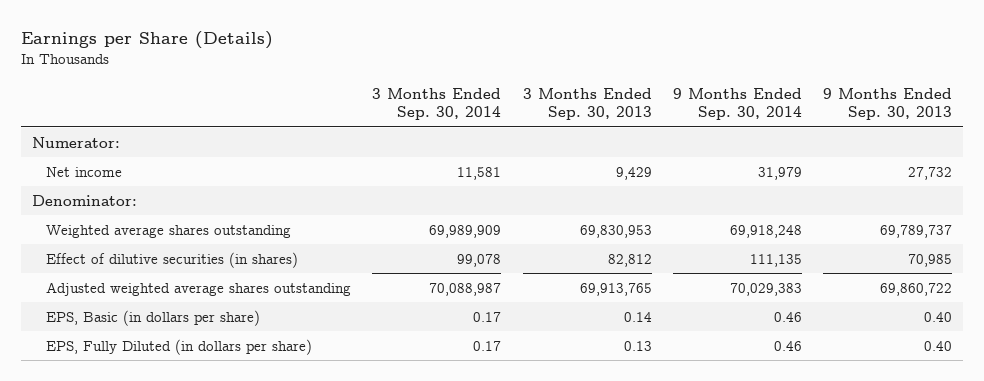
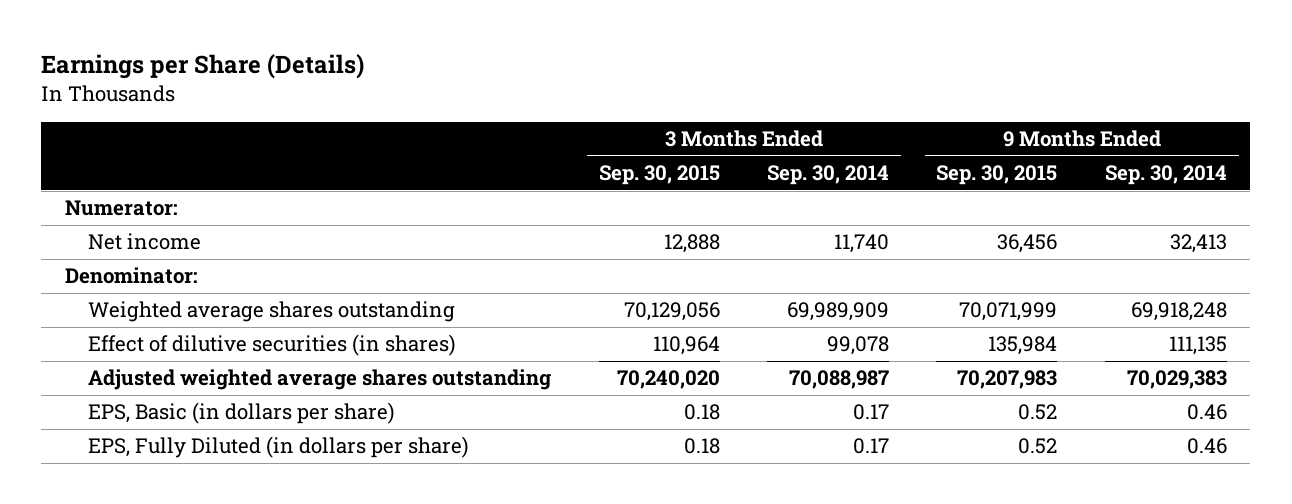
- | 3 Months Ended Sep. 30, 2014 | 3 Months Ended Sep. 30, 2013 | 9 Months Ended Sep. 30, 2014 | 9 Months Ended Sep. 30, 2013
+ | 3 Months Ended Sep. 30, 2015 | 3 Months Ended Sep. 30, 2014 | 9 Months Ended Sep. 30, 2015 | 9 Months Ended Sep. 30, 2014
- Net income | 11,581 | 9,429 | 31,979 | 27,732
+ Net income | 12,888 | 11,740 | 36,456 | 32,413

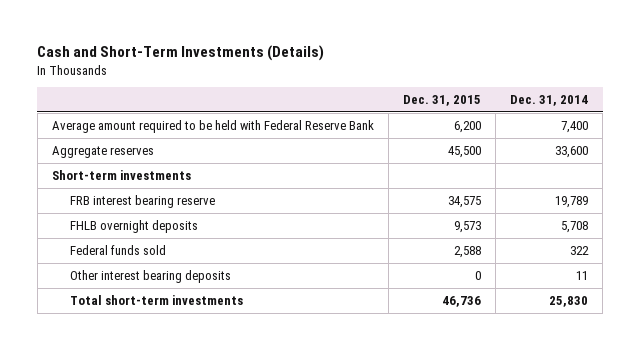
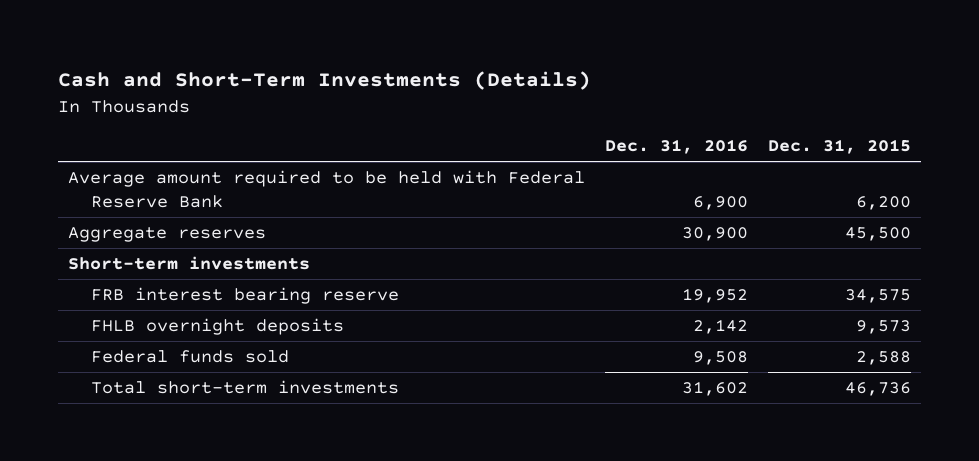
- | Dec. 31, 2015 | Dec. 31, 2014
+ | Dec. 31, 2016 | Dec. 31, 2015
- Other interest bearing deposits | 0 | 11

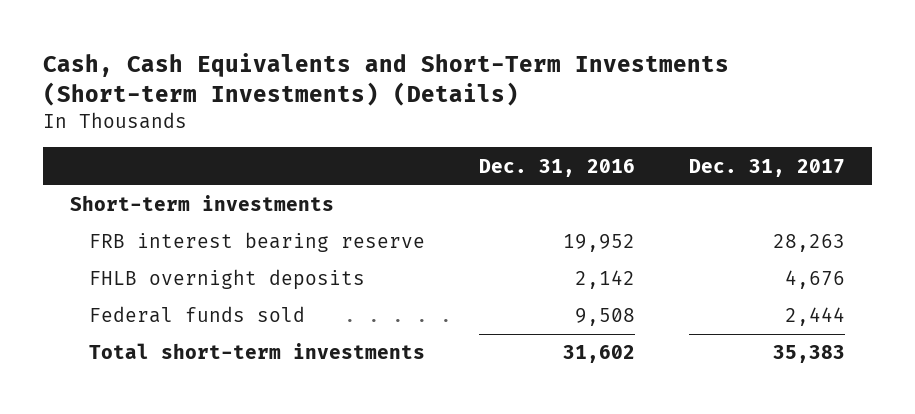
- Cash and Short-Term Investments (Details)
+ Cash, Cash Equivalents and Short-Term Investments (Short-term Investments) (Details)
- | Dec. 31, 2016 | Dec. 31, 2015
+ | Dec. 31, 2016 | Dec. 31, 2017
- Average amount required to be held with Federal Reserve Bank | 6,900 | 6,200
- Aggregate reserves | 30,900 | 45,500

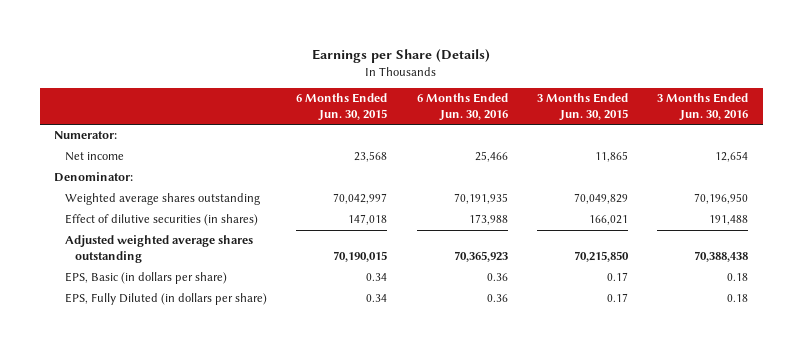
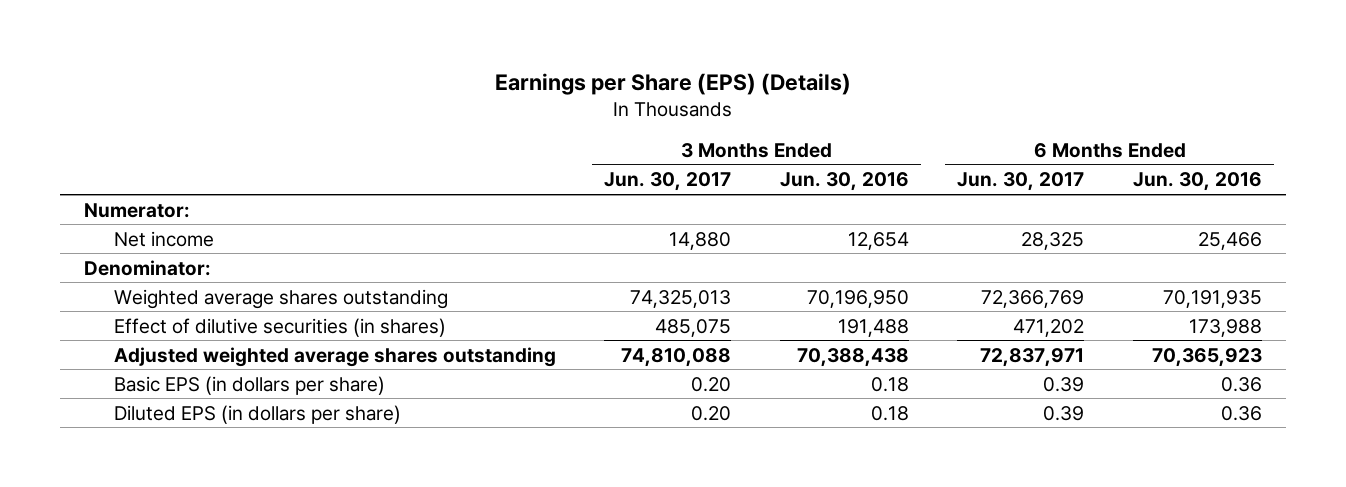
- Earnings per Share (Details)
+ Earnings per Share (EPS) (Details)
- | 6 Months Ended Jun. 30, 2015 | 6 Months Ended Jun. 30, 2016 | 3 Months Ended Jun. 30, 2015 | 3 Months Ended Jun. 30, 2016
+ | 3 Months Ended Jun. 30, 2017 | 3 Months Ended Jun. 30, 2016 | 6 Months Ended Jun. 30, 2017 | 6 Months Ended Jun. 30, 2016
- EPS, Basic (in dollars per share) | 0.34 | 0.36 | 0.17 | 0.18
- EPS, Fully Diluted (in dollars per share) | 0.34 | 0.36 | 0.17 | 0.18
+ Basic EPS (in dollars per share) | 0.20 | 0.18 | 0.39 | 0.36
+ Diluted EPS (in dollars per share) | 0.20 | 0.18 | 0.39 | 0.36

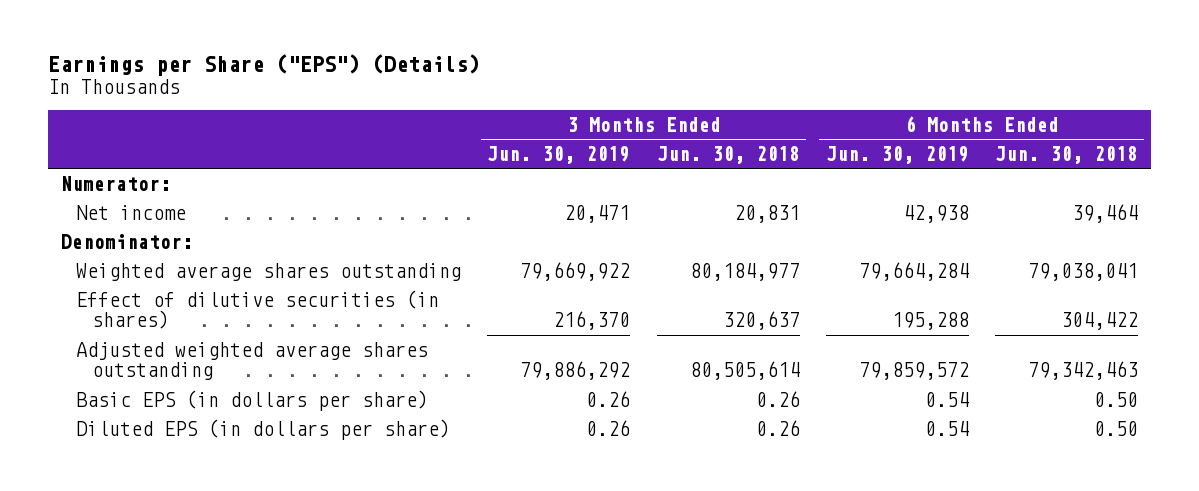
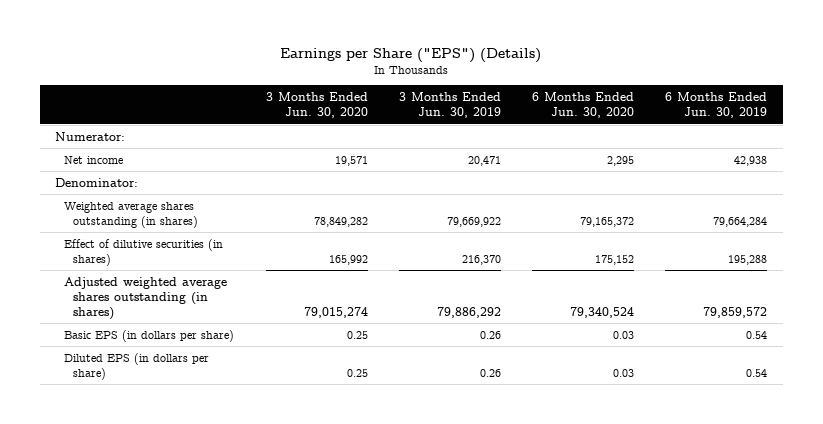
- | 3 Months Ended Jun. 30, 2019 | 3 Months Ended Jun. 30, 2018 | 6 Months Ended Jun. 30, 2019 | 6 Months Ended Jun. 30, 2018
+ | 3 Months Ended Jun. 30, 2020 | 3 Months Ended Jun. 30, 2019 | 6 Months Ended Jun. 30, 2020 | 6 Months Ended Jun. 30, 2019
- Weighted average shares outstanding | 79,669,922 | 80,184,977 | 79,664,284 | 79,038,041
+ Weighted average shares outstanding (in shares) | 78,849,282 | 79,669,922 | 79,165,372 | 79,664,284
- Adjusted weighted average shares outstanding | 79,886,292 | 80,505,614 | 79,859,572 | 79,342,463
+ Adjusted weighted average shares outstanding (in shares) | 79,015,274 | 79,886,292 | 79,340,524 | 79,859,572

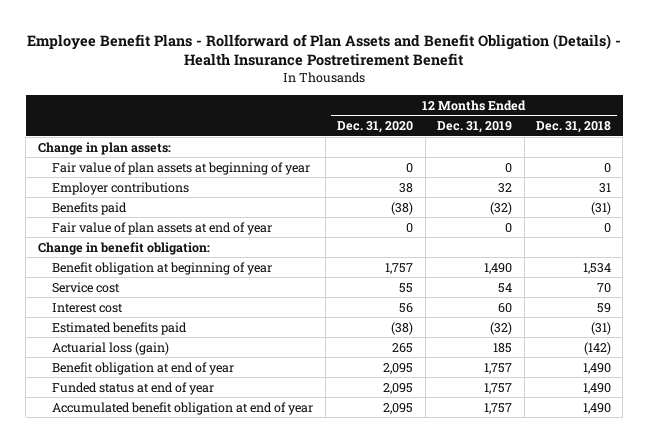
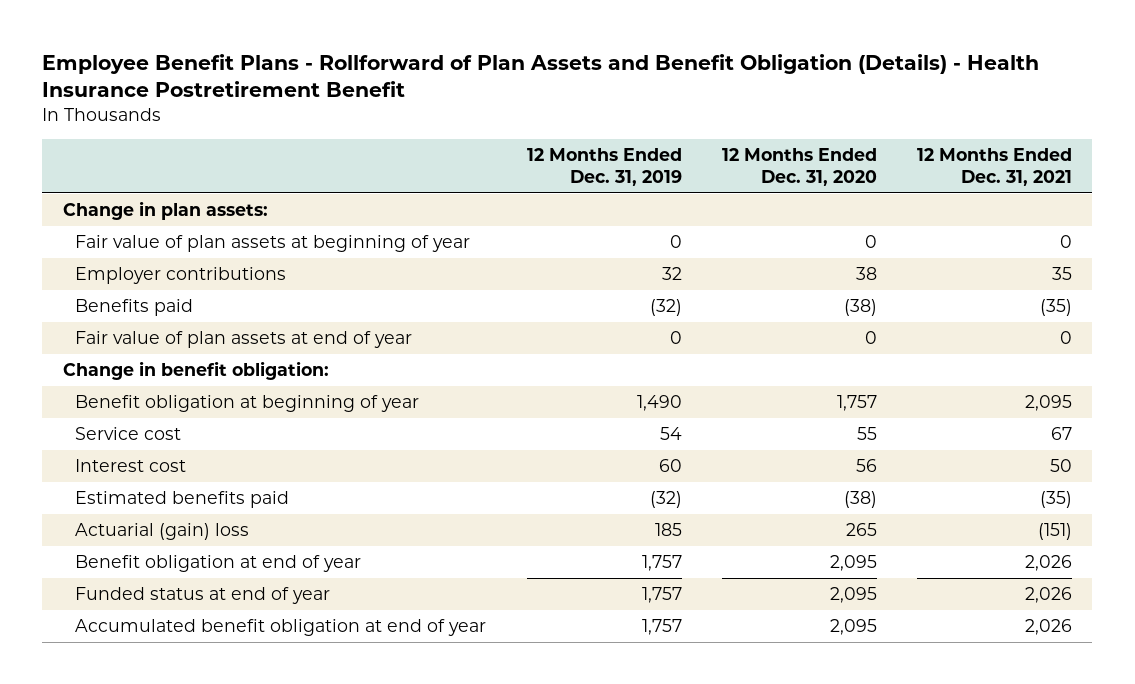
- | 12 Months Ended Dec. 31, 2020 | 12 Months Ended Dec. 31, 2019 | 12 Months Ended Dec. 31, 2018
+ | 12 Months Ended Dec. 31, 2019 | 12 Months Ended Dec. 31, 2020 | 12 Months Ended Dec. 31, 2021
- Actuarial loss (gain) | 265 | 185 | (142)
+ Actuarial (gain) loss | 185 | 265 | (151)

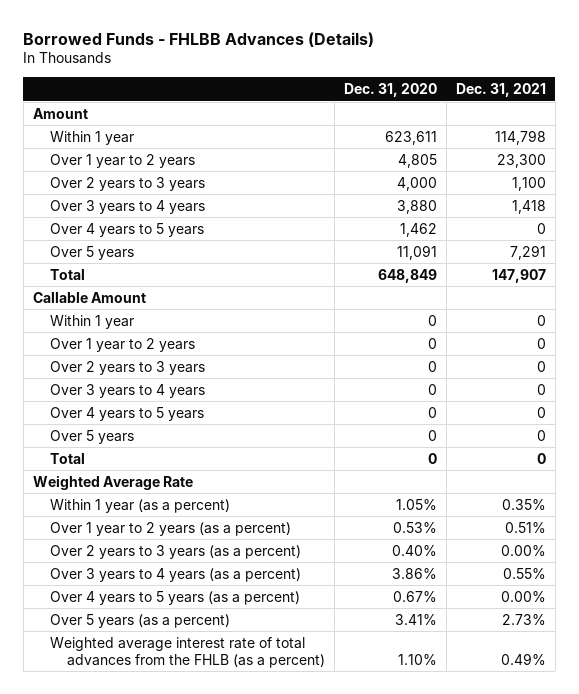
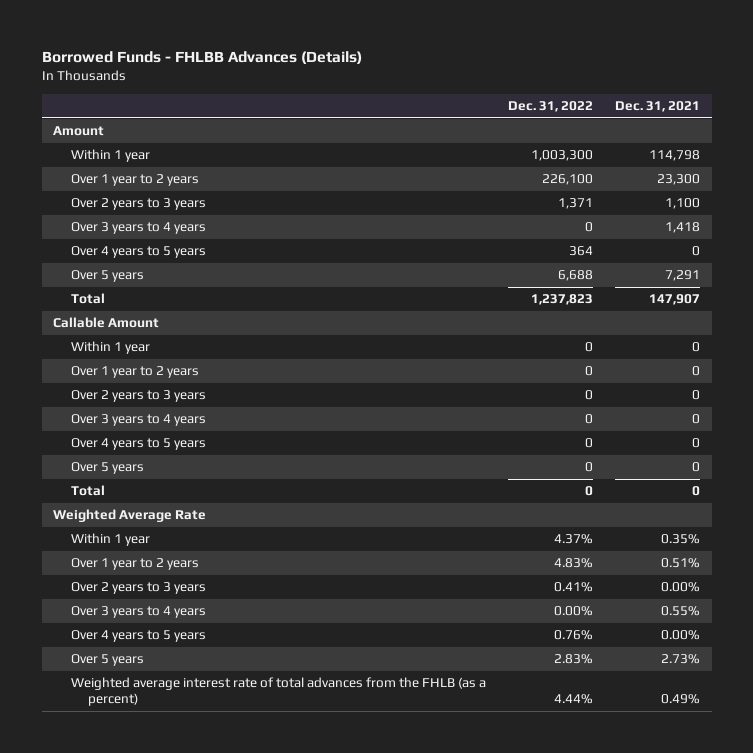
- | Dec. 31, 2020 | Dec. 31, 2021
+ | Dec. 31, 2022 | Dec. 31, 2021
- Within 1 year (as a percent) | 1.05% | 0.35%
- Over 1 year to 2 years (as a percent) | 0.53% | 0.51%
- Over 2 years to 3 years (as a percent) | 0.40% | 0.00%
- Over 3 years to 4 years (as a percent) | 3.86% | 0.55%
- Over 4 years to 5 years (as a percent) | 0.67% | 0.00%
- Over 5 years (as a percent) | 3.41% | 2.73%
+ Within 1 year | 4.37% | 0.35%
+ Over 1 year to 2 years | 4.83% | 0.51%
+ Over 2 years to 3 years | 0.41% | 0.00%
+ Over 3 years to 4 years | 0.00% | 0.55%
+ Over 4 years to 5 years | 0.76% | 0.00%
+ Over 5 years | 2.83% | 2.73%

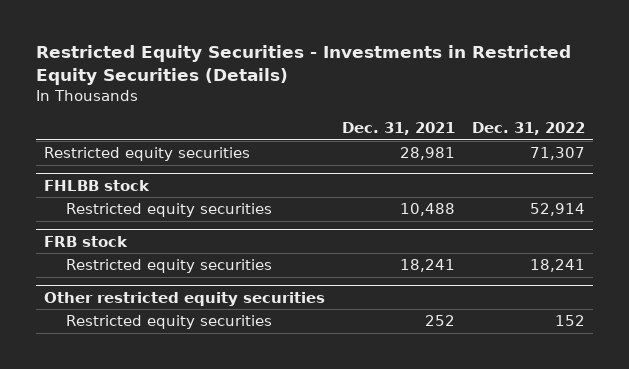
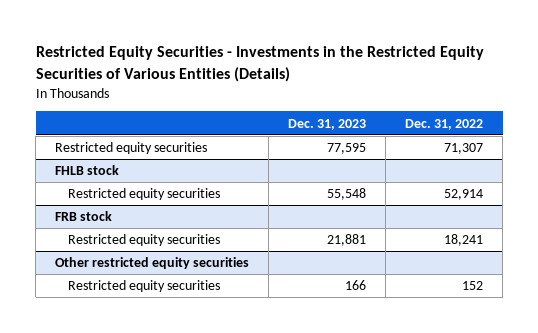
- Restricted Equity Securities - Investments in Restricted Equity Securities (Details)
+ Restricted Equity Securities - Investments in the Restricted Equity Securities of Various Entities (Details)
- | Dec. 31, 2021 | Dec. 31, 2022
+ | Dec. 31, 2023 | Dec. 31, 2022
- FHLBB stock
+ FHLB stock

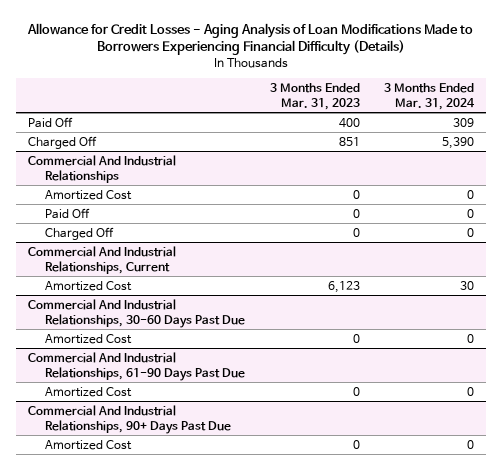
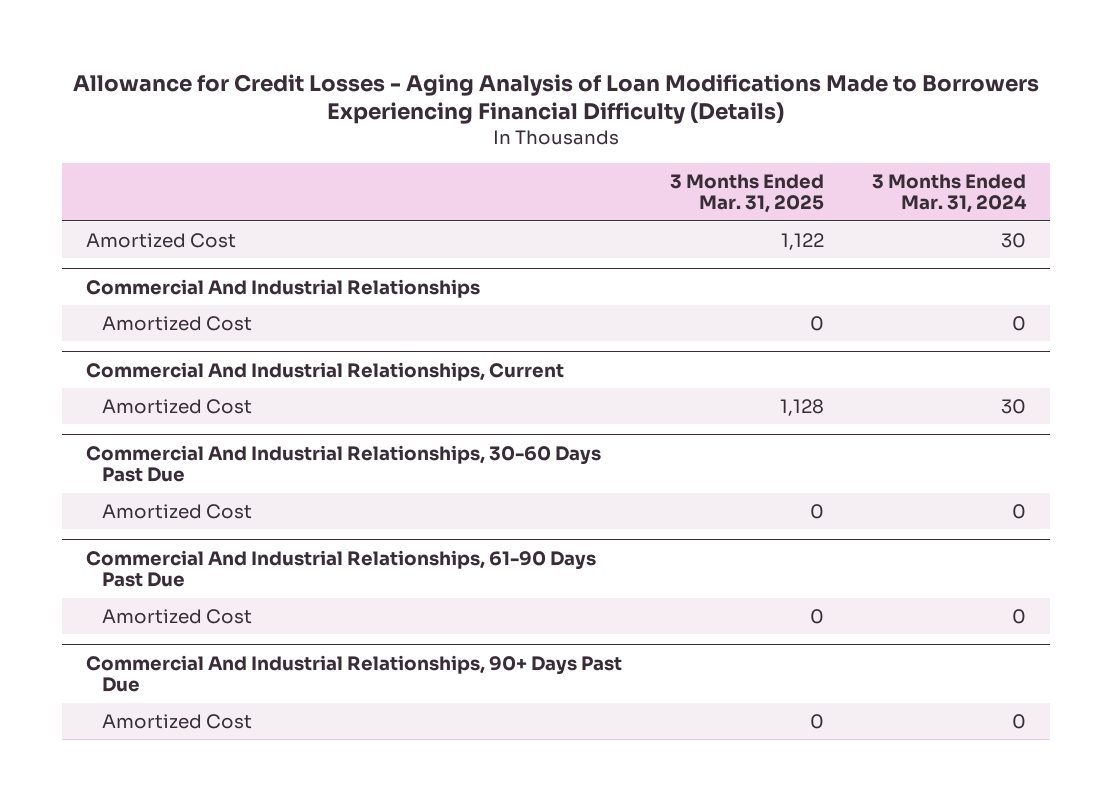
- | 3 Months Ended Mar. 31, 2023 | 3 Months Ended Mar. 31, 2024
+ | 3 Months Ended Mar. 31, 2025 | 3 Months Ended Mar. 31, 2024
- Paid Off | 400 | 309
- Charged Off | 851 | 5,390
+ Amortized Cost | 1,122 | 30
@ Commercial And Industrial Relationships
- Paid Off | 0 | 0
- Charged Off | 0 | 0

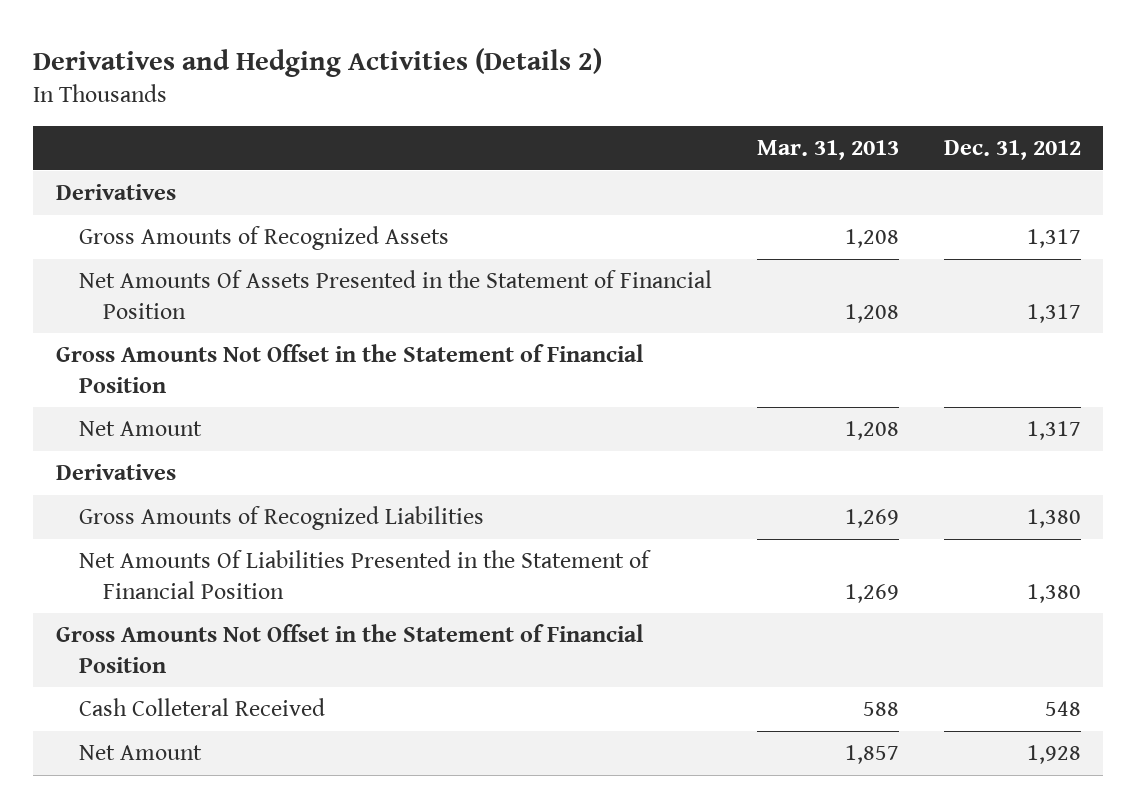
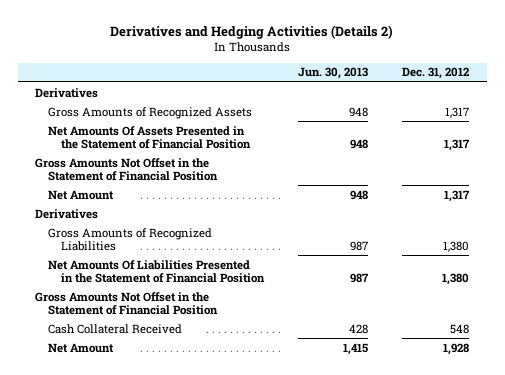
- | Mar. 31, 2013 | Dec. 31, 2012
+ | Jun. 30, 2013 | Dec. 31, 2012
- Cash Colleteral Received | 588 | 548
+ Cash Collateral Received | 428 | 548

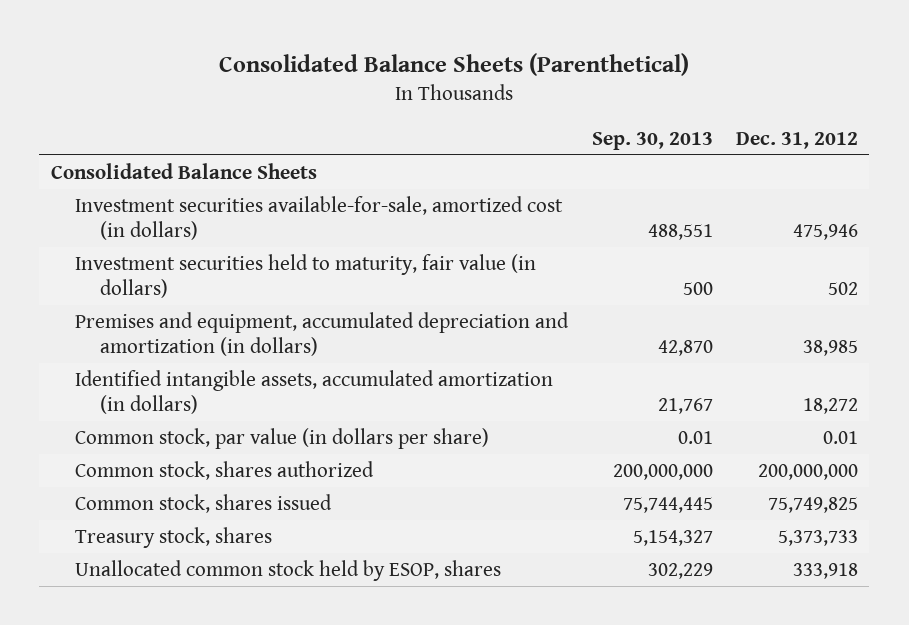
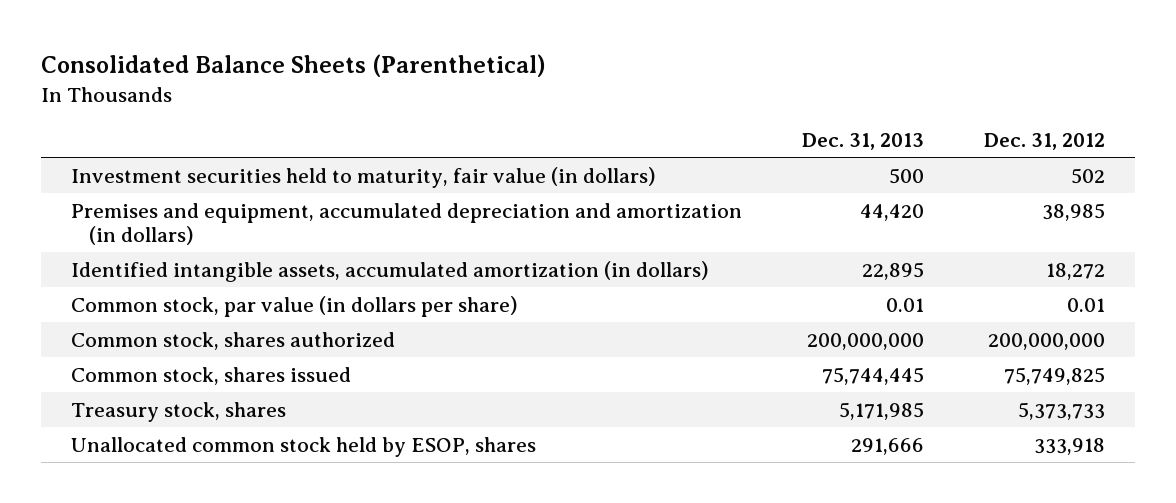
- | Sep. 30, 2013 | Dec. 31, 2012
+ | Dec. 31, 2013 | Dec. 31, 2012
- Consolidated Balance Sheets
- Investment securities available-for-sale, amortized cost (in dollars) | 488,551 | 475,946

